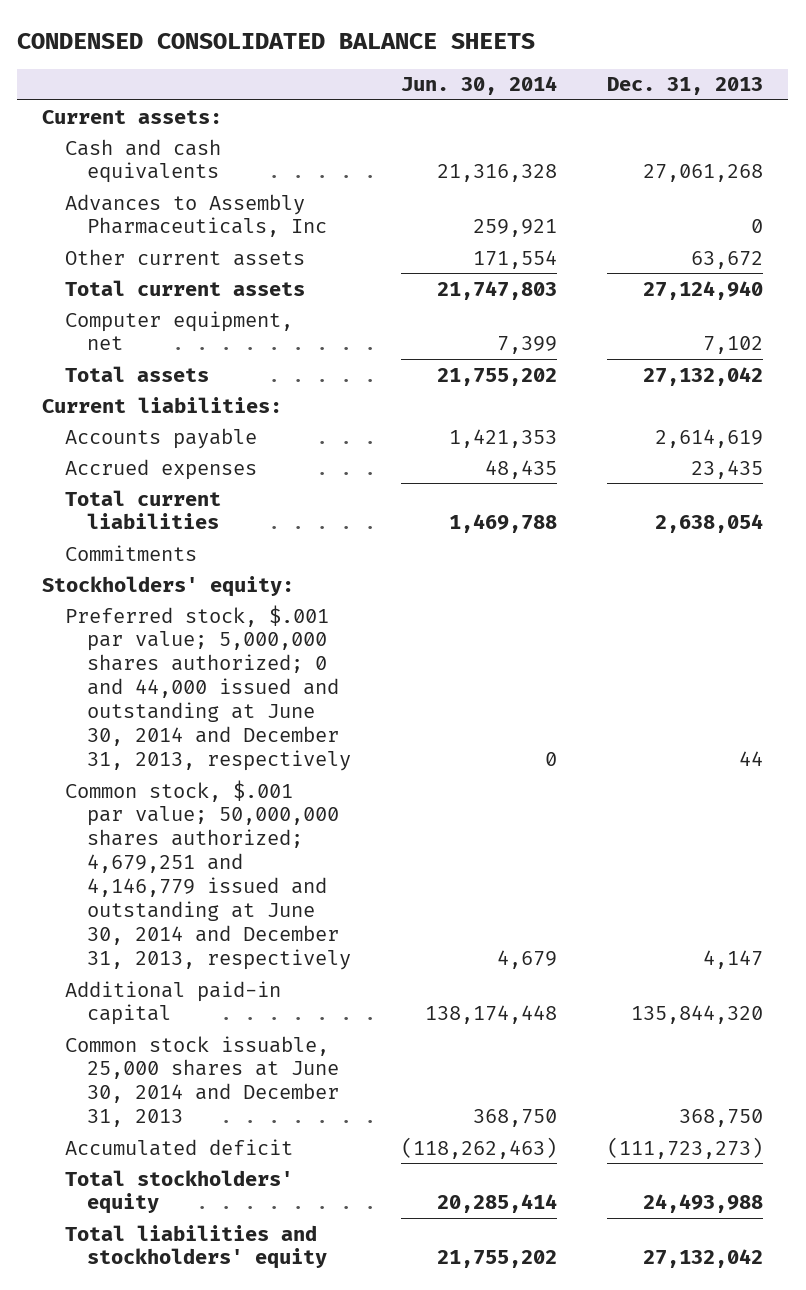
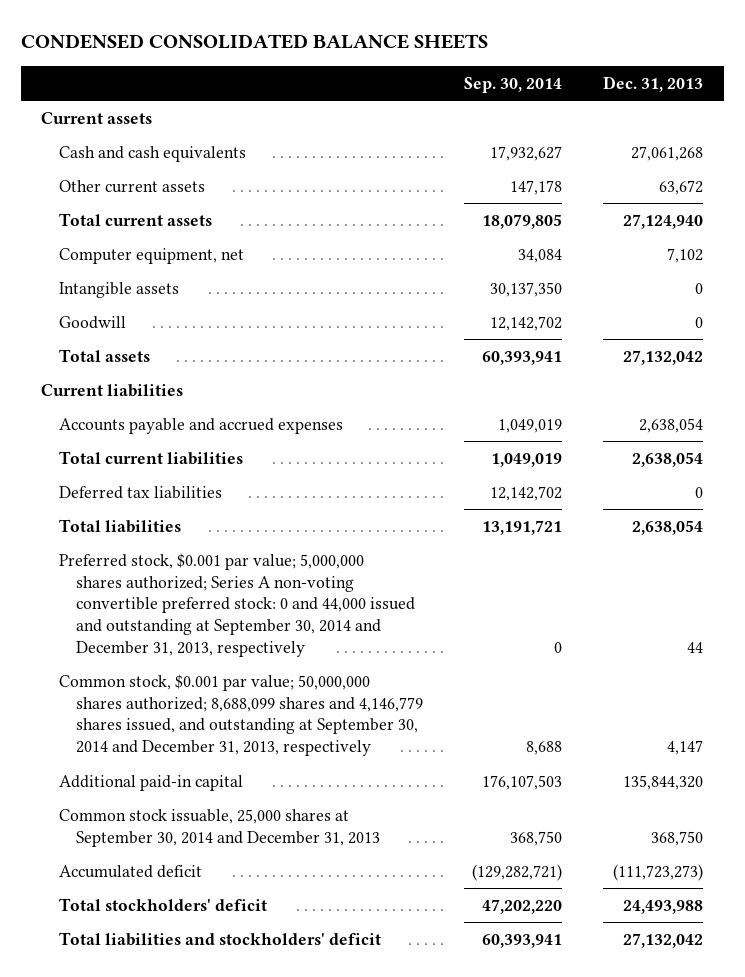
- | Jun. 30, 2014 | Dec. 31, 2013
+ | Sep. 30, 2014 | Dec. 31, 2013
- Current assets:
+ Current assets
- Advances to Assembly Pharmaceuticals, Inc | 259,921 | 0
+ Intangible assets | 30,137,350 | 0
+ Goodwill | 12,142,702 | 0
- Current liabilities:
- Accounts payable | 1,421,353 | 2,614,619
- Accrued expenses | 48,435 | 23,435
+ Current liabilities
+ Accounts payable and accrued expenses | 1,049,019 | 2,638,054
- Commitments
- Stockholders' equity:
- Preferred stock, $.001 par value; 5,000,000 shares authorized; 0 and 44,000 issued and outstanding at June 30, 2014 and December 31, 2013, respectively | 0 | 44
- Common stock, $.001 par value; 50,000,000 shares authorized; 4,679,251 and 4,146,779 issued and outstanding at June 30, 2014 and December 31, 2013, respectively | 4,679 | 4,147
+ Deferred tax liabilities | 12,142,702 | 0
+ Total liabilities | 13,191,721 | 2,638,054
+ Preferred stock, $0.001 par value; 5,000,000 shares authorized; Series A non-voting convertible preferred stock: 0 and 44,000 issued and outstanding at September 30, 2014 and December 31, 2013, respectively | 0 | 44
+ Common stock, $0.001 par value; 50,000,000 shares authorized; 8,688,099 shares and 4,146,779 shares issued, and outstanding at September 30, 2014 and December 31, 2013, respectively | 8,688 | 4,147
- Common stock issuable, 25,000 shares at June 30, 2014 and December 31, 2013 | 368,750 | 368,750
+ Common stock issuable, 25,000 shares at September 30, 2014 and December 31, 2013 | 368,750 | 368,750
- Total stockholders' equity | 20,285,414 | 24,493,988
- Total liabilities and stockholders' equity | 21,755,202 | 27,132,042
+ Total stockholders' deficit | 47,202,220 | 24,493,988
+ Total liabilities and stockholders' deficit | 60,393,941 | 27,132,042

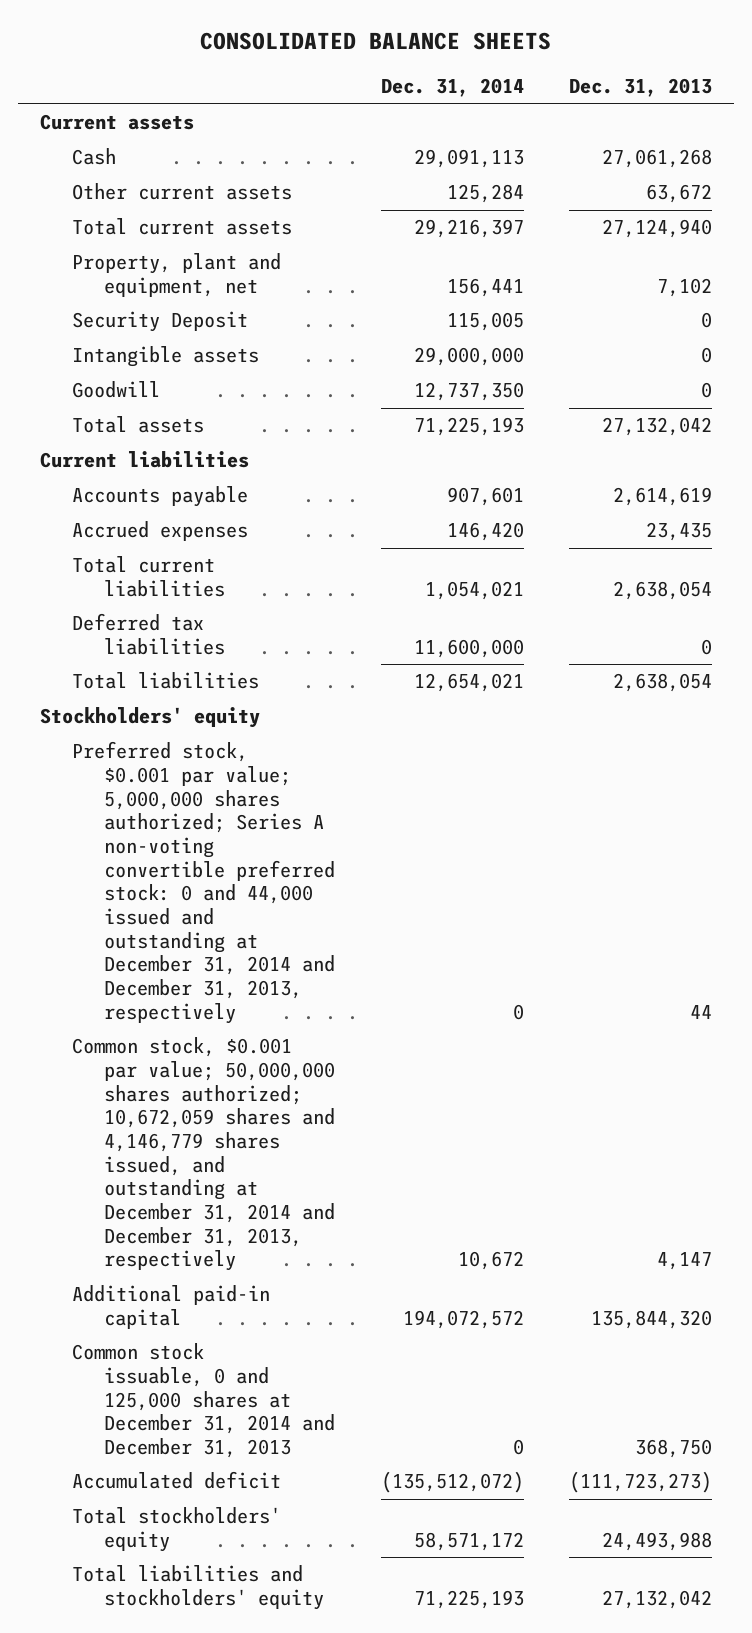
- CONDENSED CONSOLIDATED BALANCE SHEETS
+ CONSOLIDATED BALANCE SHEETS
- | Sep. 30, 2014 | Dec. 31, 2013
+ | Dec. 31, 2014 | Dec. 31, 2013
- Cash and cash equivalents | 17,932,627 | 27,061,268
+ Cash | 29,091,113 | 27,061,268
- Computer equipment, net | 34,084 | 7,102
+ Property, plant and equipment, net | 156,441 | 7,102
+ Security Deposit | 115,005 | 0
- Accounts payable and accrued expenses | 1,049,019 | 2,638,054
+ Accounts payable | 907,601 | 2,614,619
+ Accrued expenses | 146,420 | 23,435
- Preferred stock, $0.001 par value; 5,000,000 shares authorized; Series A non-voting convertible preferred stock: 0 and 44,000 issued and outstanding at September 30, 2014 and December 31, 2013, respectively | 0 | 44
- Common stock, $0.001 par value; 50,000,000 shares authorized; 8,688,099 shares and 4,146,779 shares issued, and outstanding at September 30, 2014 and December 31, 2013, respectively | 8,688 | 4,147
+ Stockholders' equity
+ Preferred stock, $0.001 par value; 5,000,000 shares authorized; Series A non-voting convertible preferred stock: 0 and 44,000 issued and outstanding at December 31, 2014 and December 31, 2013, respectively | 0 | 44
+ Common stock, $0.001 par value; 50,000,000 shares authorized; 10,672,059 shares and 4,146,779 shares issued, and outstanding at December 31, 2014 and December 31, 2013, respectively | 10,672 | 4,147
- Common stock issuable, 25,000 shares at September 30, 2014 and December 31, 2013 | 368,750 | 368,750
+ Common stock issuable, 0 and 125,000 shares at December 31, 2014 and December 31, 2013 | 0 | 368,750
- Total stockholders' deficit | 47,202,220 | 24,493,988
- Total liabilities and stockholders' deficit | 60,393,941 | 27,132,042
+ Total stockholders' equity | 58,571,172 | 24,493,988
+ Total liabilities and stockholders' equity | 71,225,193 | 27,132,042

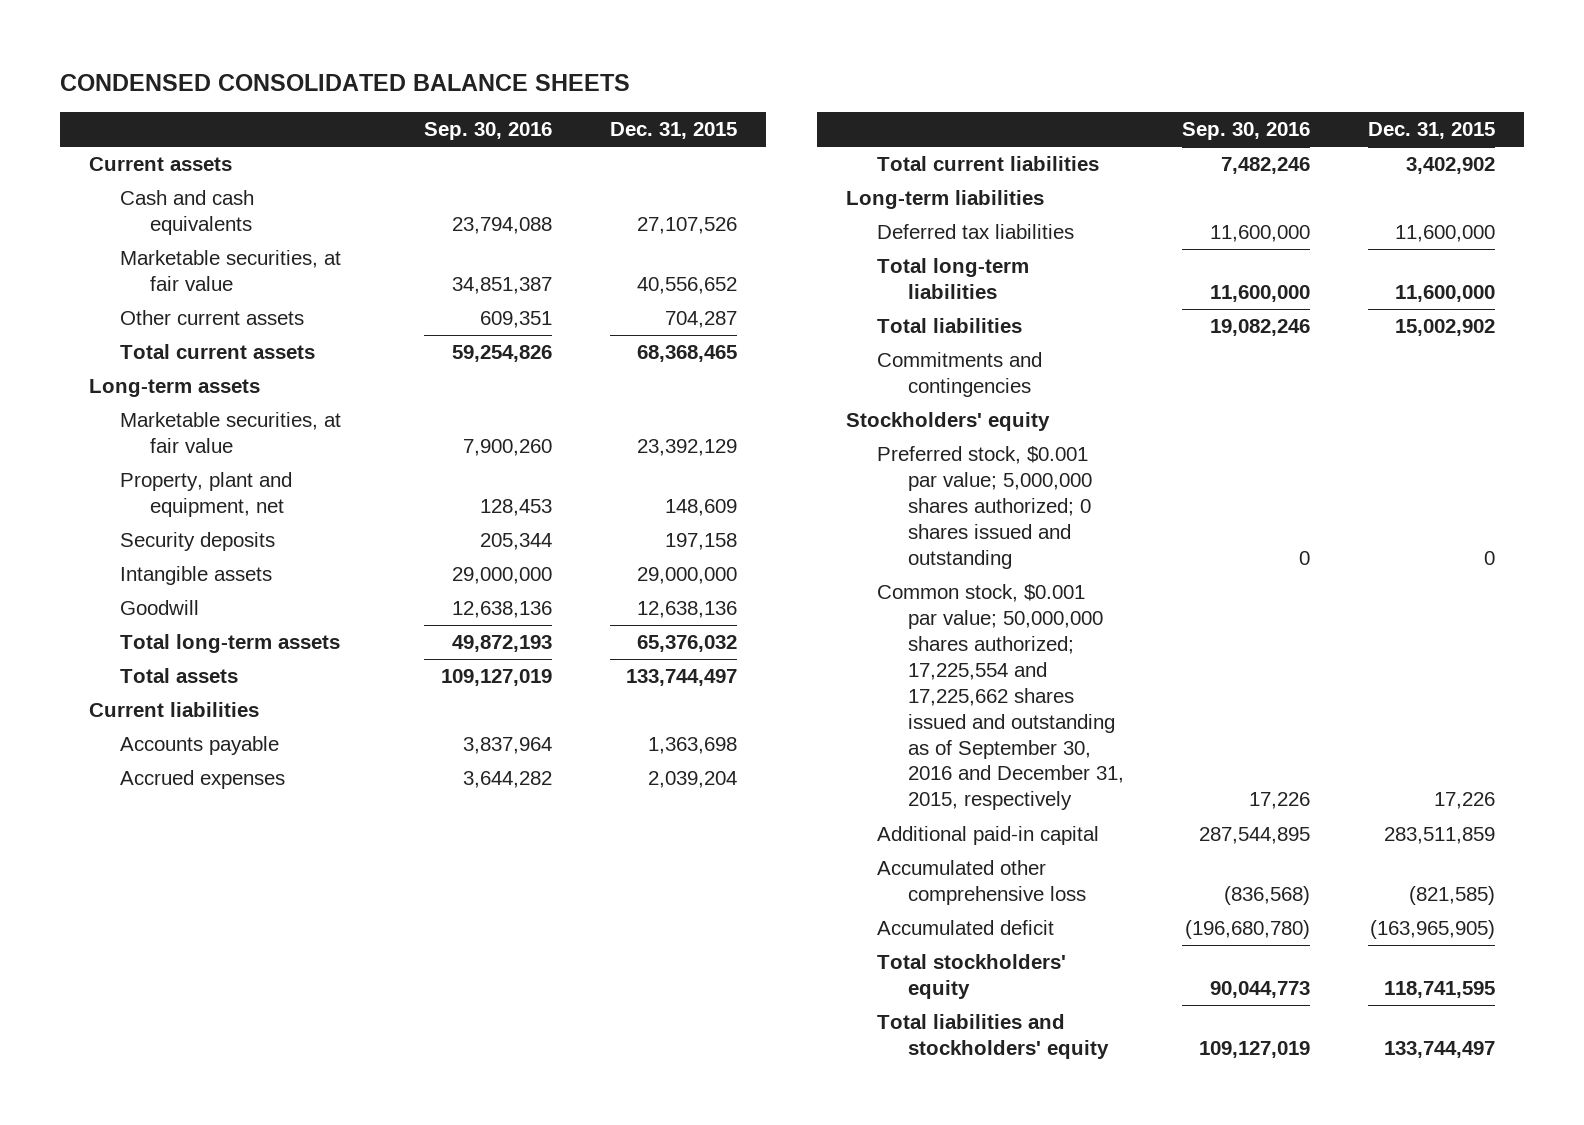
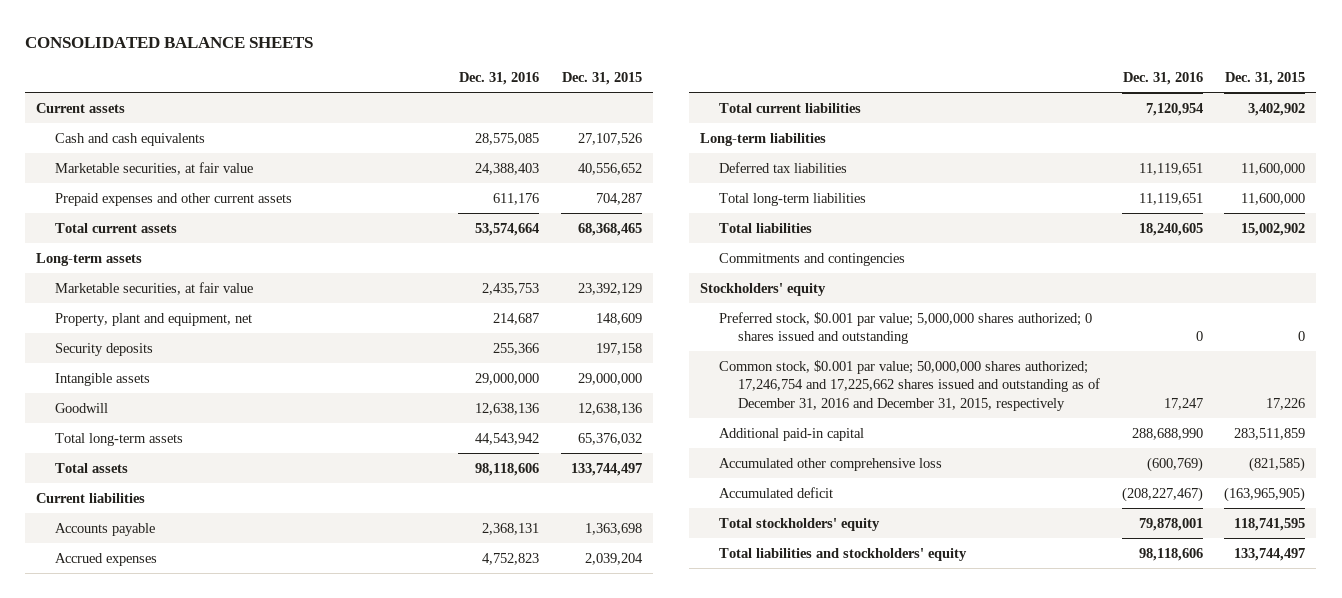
- CONDENSED CONSOLIDATED BALANCE SHEETS
+ CONSOLIDATED BALANCE SHEETS
- | Sep. 30, 2016 | Dec. 31, 2015
+ | Dec. 31, 2016 | Dec. 31, 2015
- Other current assets | 609,351 | 704,287
+ Prepaid expenses and other current assets | 611,176 | 704,287
- Common stock, $0.001 par value; 50,000,000 shares authorized; 17,225,554 and 17,225,662 shares issued and outstanding as of September 30, 2016 and December 31, 2015, respectively | 17,226 | 17,226
+ Common stock, $0.001 par value; 50,000,000 shares authorized; 17,246,754 and 17,225,662 shares issued and outstanding as of December 31, 2016 and December 31, 2015, respectively | 17,247 | 17,226

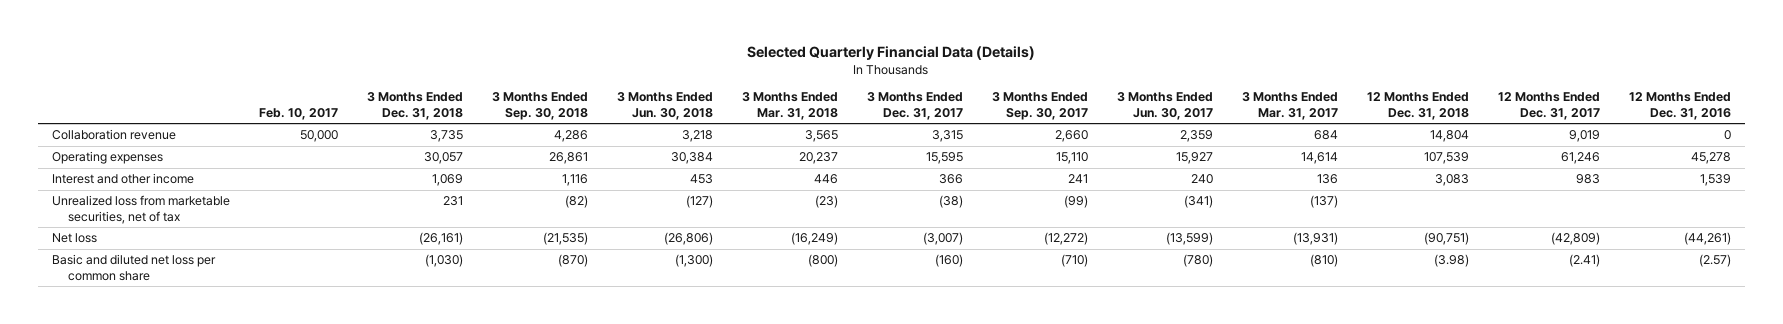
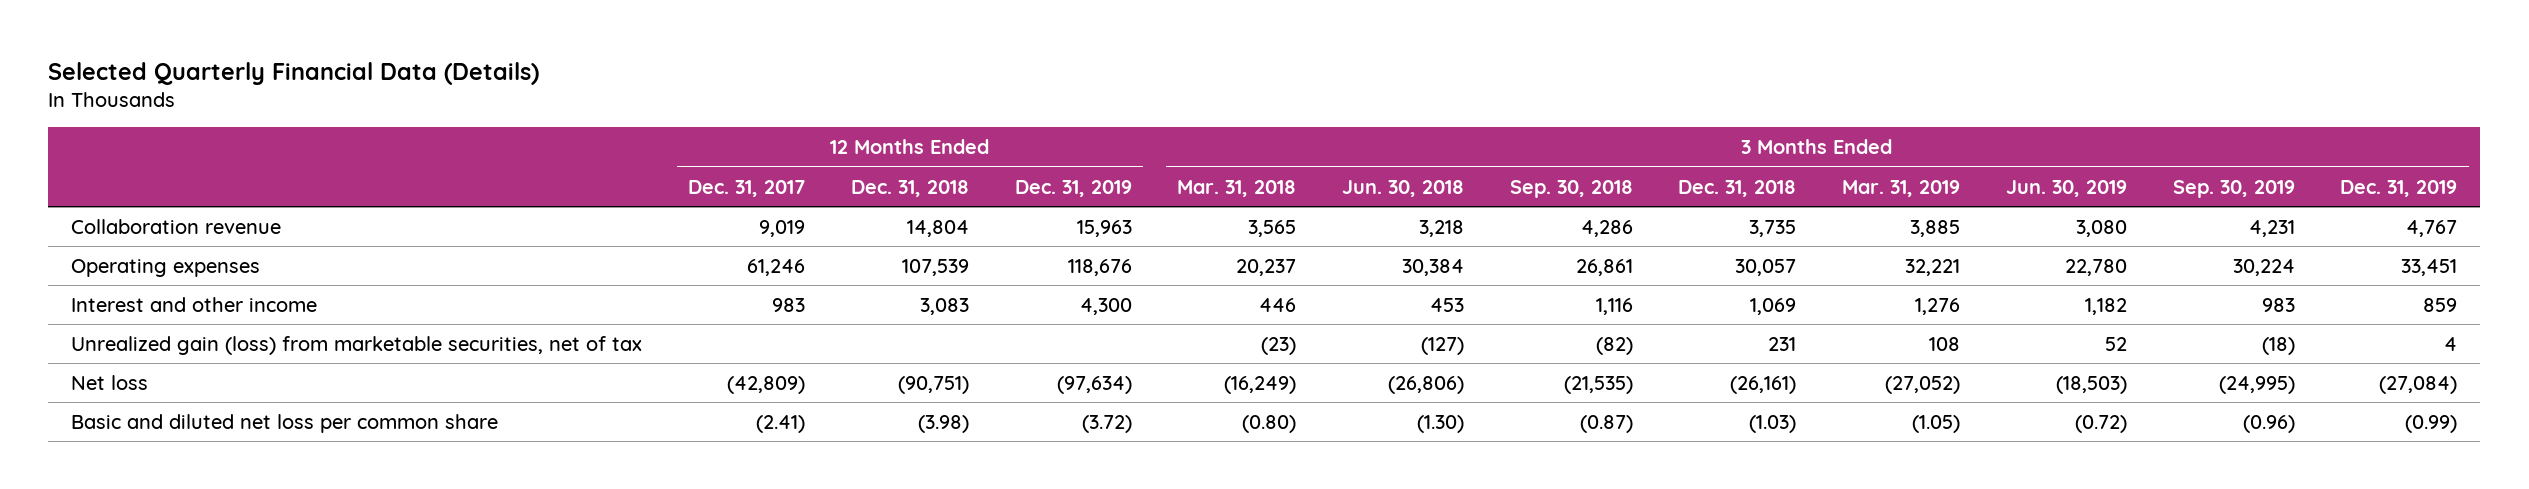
- | Feb. 10, 2017 | 3 Months Ended Dec. 31, 2018 | 3 Months Ended Sep. 30, 2018 | 3 Months Ended Jun. 30, 2018 | 3 Months Ended Mar. 31, 2018 | 3 Months Ended Dec. 31, 2017 | 3 Months Ended Sep. 30, 2017 | 3 Months Ended Jun. 30, 2017 | 3 Months Ended Mar. 31, 2017 | 12 Months Ended Dec. 31, 2018 | 12 Months Ended Dec. 31, 2017 | 12 Months Ended Dec. 31, 2016
+ | 12 Months Ended Dec. 31, 2017 | 12 Months Ended Dec. 31, 2018 | 12 Months Ended Dec. 31, 2019 | 3 Months Ended Mar. 31, 2018 | 3 Months Ended Jun. 30, 2018 | 3 Months Ended Sep. 30, 2018 | 3 Months Ended Dec. 31, 2018 | 3 Months Ended Mar. 31, 2019 | 3 Months Ended Jun. 30, 2019 | 3 Months Ended Sep. 30, 2019 | 3 Months Ended Dec. 31, 2019
- Unrealized loss from marketable securities, net of tax | | 231 | (82) | (127) | (23) | (38) | (99) | (341) | (137) | | |
+ Unrealized gain (loss) from marketable securities, net of tax | | | | (23) | (127) | (82) | 231 | 108 | 52 | (18) | 4
- Basic and diluted net loss per common share | | (1,030) | (870) | (1,300) | (800) | (160) | (710) | (780) | (810) | (3.98) | (2.41) | (2.57)
+ Basic and diluted net loss per common share | (2.41) | (3.98) | (3.72) | (0.80) | (1.30) | (0.87) | (1.03) | (1.05) | (0.72) | (0.96) | (0.99)

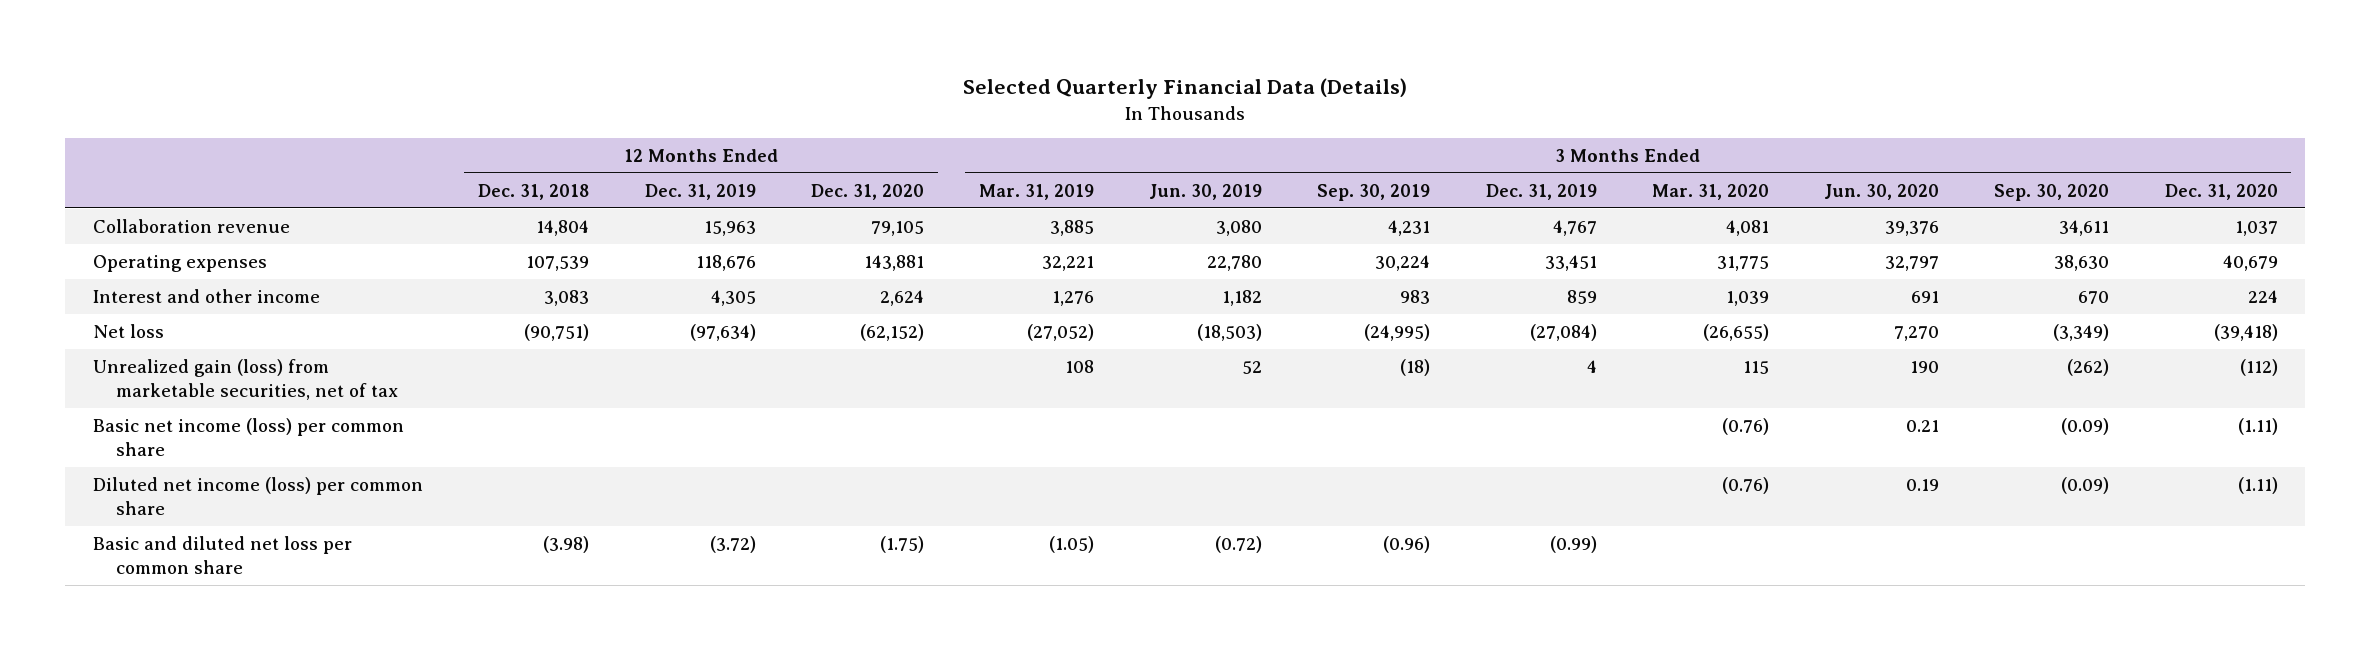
- | 12 Months Ended Dec. 31, 2017 | 12 Months Ended Dec. 31, 2018 | 12 Months Ended Dec. 31, 2019 | 3 Months Ended Mar. 31, 2018 | 3 Months Ended Jun. 30, 2018 | 3 Months Ended Sep. 30, 2018 | 3 Months Ended Dec. 31, 2018 | 3 Months Ended Mar. 31, 2019 | 3 Months Ended Jun. 30, 2019 | 3 Months Ended Sep. 30, 2019 | 3 Months Ended Dec. 31, 2019
+ | 12 Months Ended Dec. 31, 2018 | 12 Months Ended Dec. 31, 2019 | 12 Months Ended Dec. 31, 2020 | 3 Months Ended Mar. 31, 2019 | 3 Months Ended Jun. 30, 2019 | 3 Months Ended Sep. 30, 2019 | 3 Months Ended Dec. 31, 2019 | 3 Months Ended Mar. 31, 2020 | 3 Months Ended Jun. 30, 2020 | 3 Months Ended Sep. 30, 2020 | 3 Months Ended Dec. 31, 2020
- Interest and other income | 983 | 3,083 | 4,300 | 446 | 453 | 1,116 | 1,069 | 1,276 | 1,182 | 983 | 859
+ Interest and other income | 3,083 | 4,305 | 2,624 | 1,276 | 1,182 | 983 | 859 | 1,039 | 691 | 670 | 224
moved down: Unrealized gain (loss) from marketable securities, net of tax | | | | 108 | 52 | (18) | 4 | 115 | 190 | (262) | (112)
+ Basic net income (loss) per common share | | | | | | | | (0.76) | 0.21 | (0.09) | (1.11)
+ Diluted net income (loss) per common share | | | | | | | | (0.76) | 0.19 | (0.09) | (1.11)

